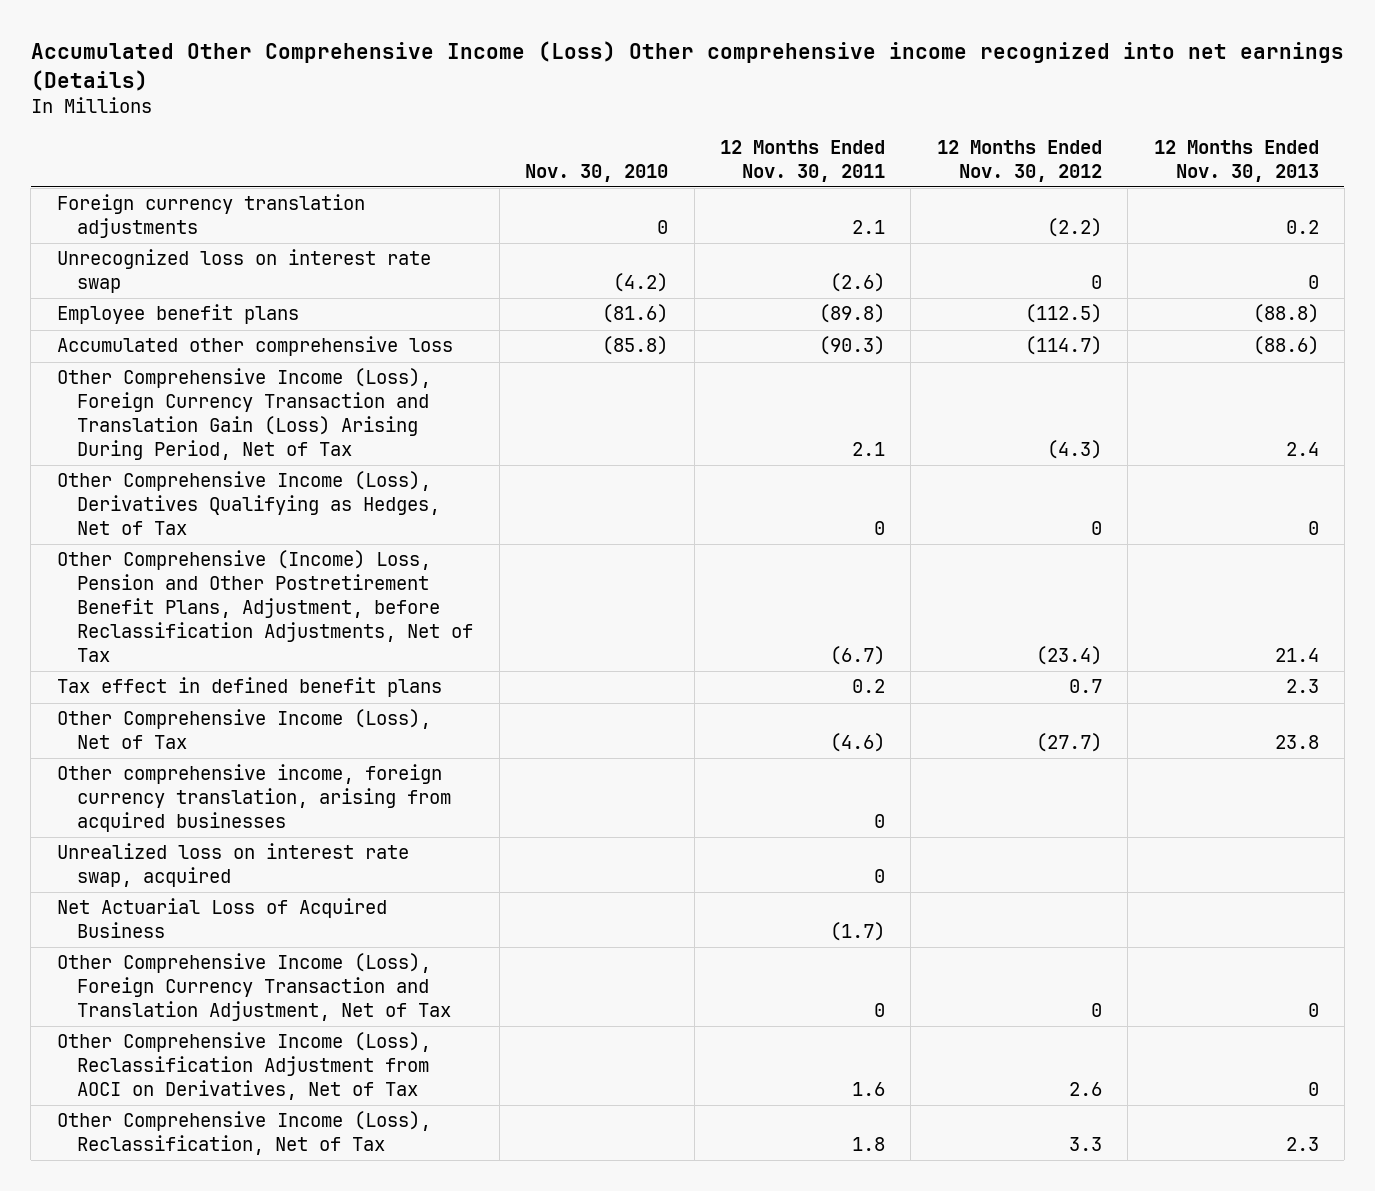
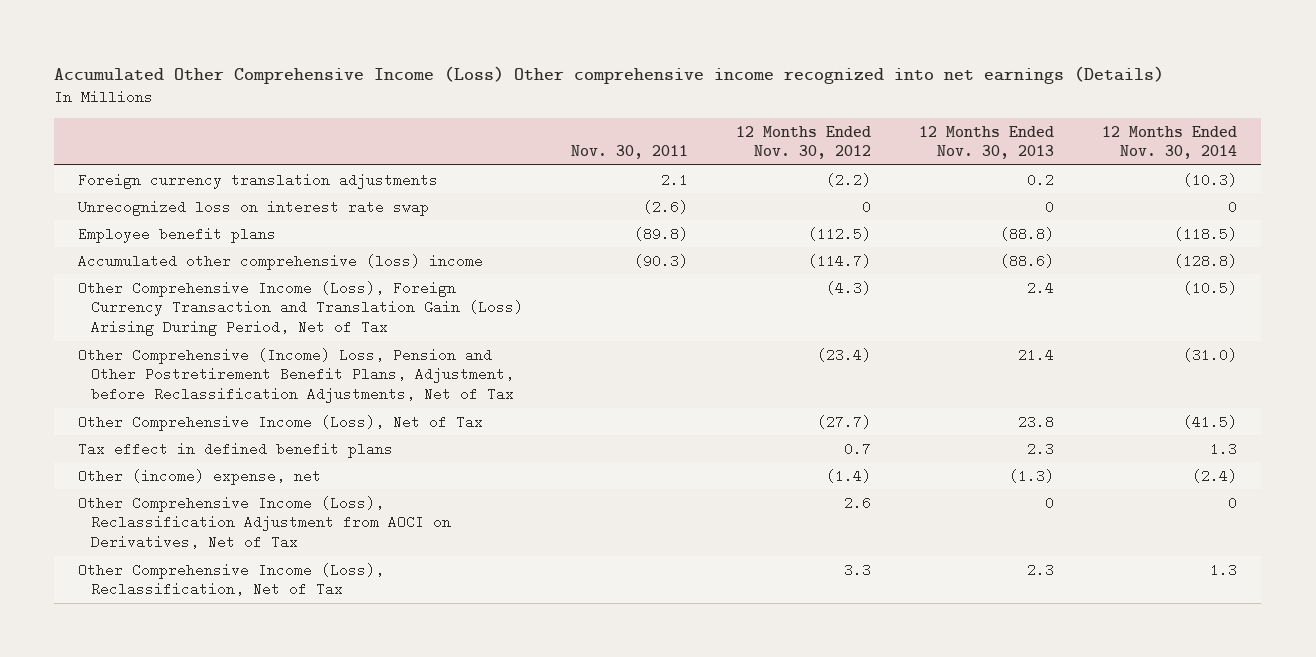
- | Nov. 30, 2010 | 12 Months Ended Nov. 30, 2011 | 12 Months Ended Nov. 30, 2012 | 12 Months Ended Nov. 30, 2013
+ | Nov. 30, 2011 | 12 Months Ended Nov. 30, 2012 | 12 Months Ended Nov. 30, 2013 | 12 Months Ended Nov. 30, 2014
- Accumulated other comprehensive loss | (85.8) | (90.3) | (114.7) | (88.6)
+ Accumulated other comprehensive (loss) income | (90.3) | (114.7) | (88.6) | (128.8)
- Other Comprehensive Income (Loss), Derivatives Qualifying as Hedges, Net of Tax | | 0 | 0 | 0
- Other comprehensive income, foreign currency translation, arising from acquired businesses | | 0 | |
- Unrealized loss on interest rate swap, acquired | | 0 | |
- Net Actuarial Loss of Acquired Business | | (1.7) | |
- Other Comprehensive Income (Loss), Foreign Currency Transaction and Translation Adjustment, Net of Tax | | 0 | 0 | 0
moved down: Tax effect in defined benefit plans | | 0.7 | 2.3 | 1.3
+ Other (income) expense, net | | (1.4) | (1.3) | (2.4)

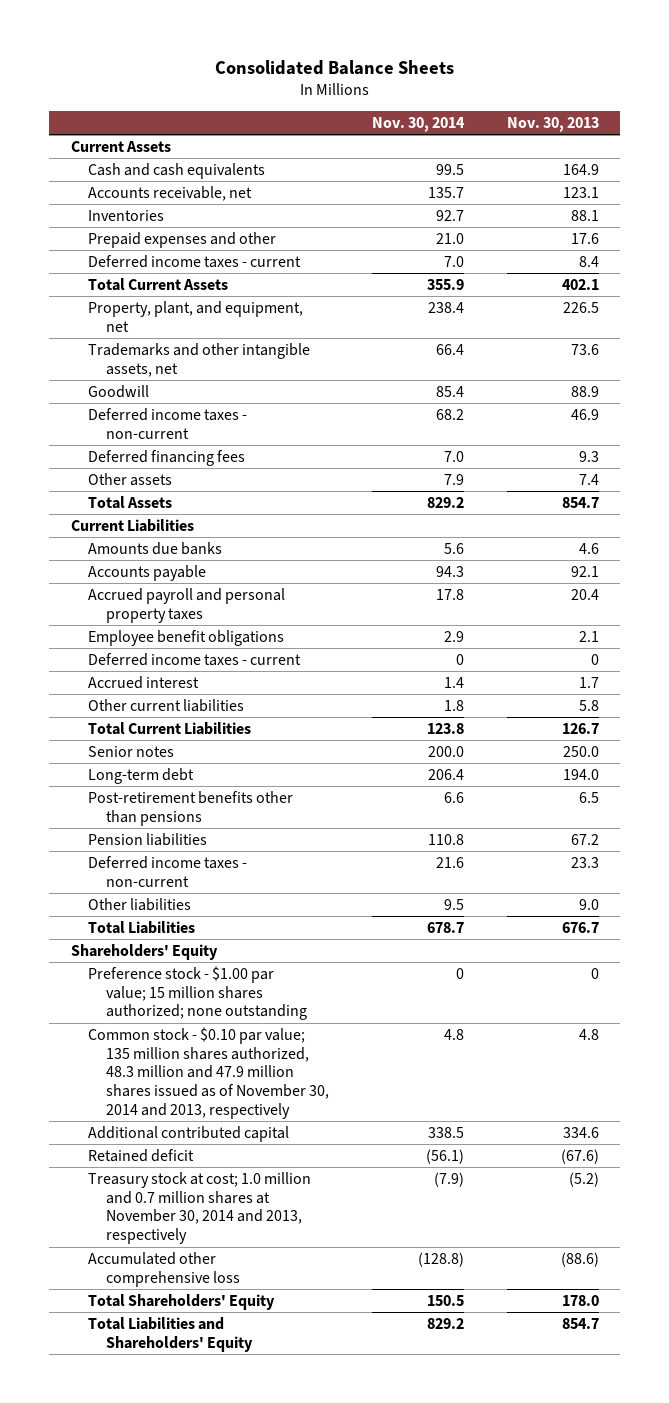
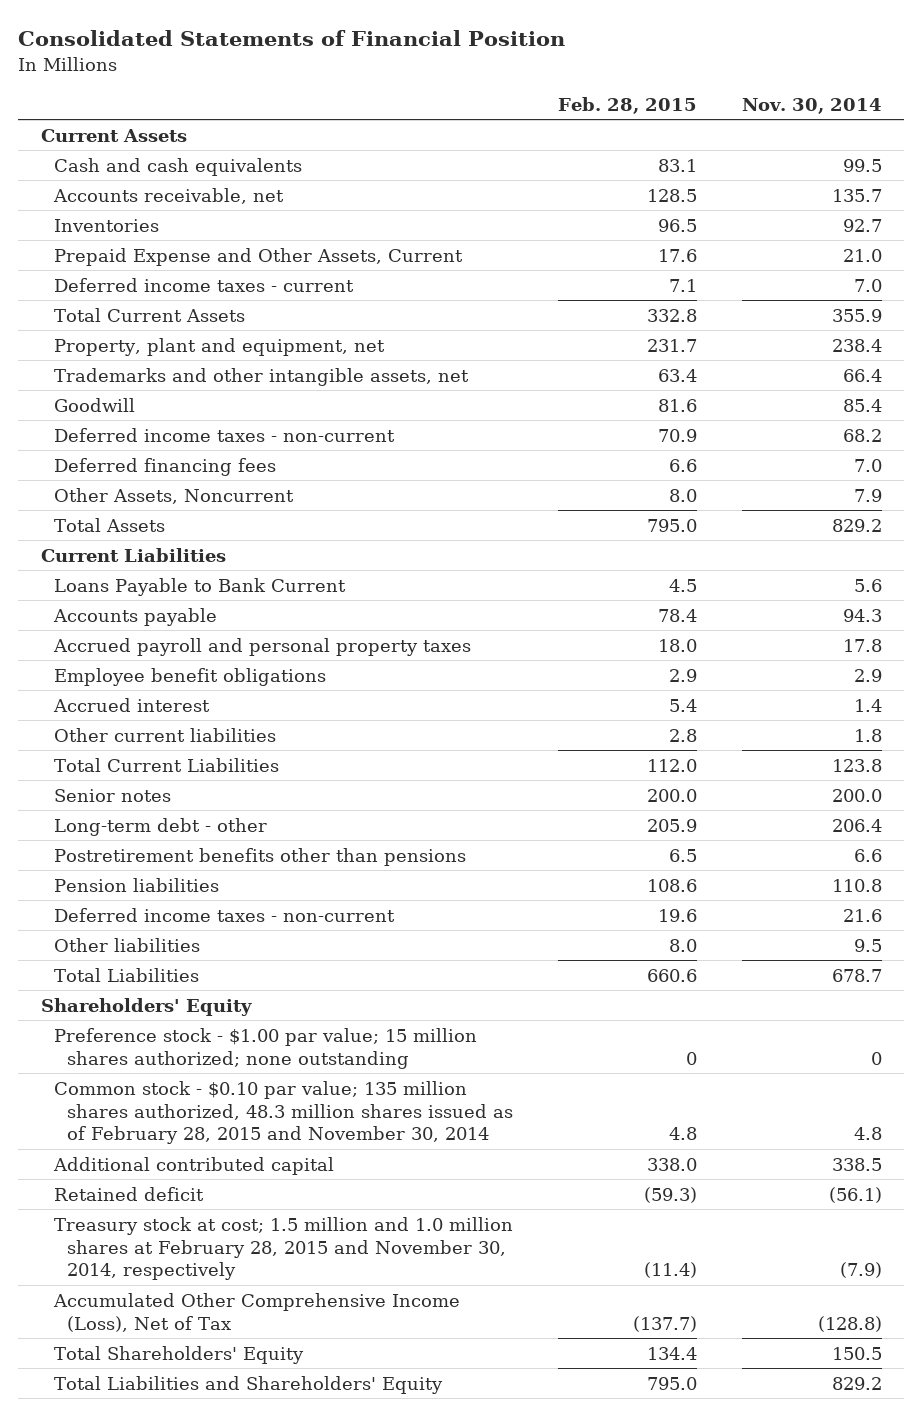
- Consolidated Balance Sheets
+ Consolidated Statements of Financial Position
- | Nov. 30, 2014 | Nov. 30, 2013
+ | Feb. 28, 2015 | Nov. 30, 2014
- Prepaid expenses and other | 21.0 | 17.6
+ Prepaid Expense and Other Assets, Current | 17.6 | 21.0
- Property, plant, and equipment, net | 238.4 | 226.5
+ Property, plant and equipment, net | 231.7 | 238.4
- Other assets | 7.9 | 7.4
+ Other Assets, Noncurrent | 8.0 | 7.9
- Amounts due banks | 5.6 | 4.6
+ Loans Payable to Bank Current | 4.5 | 5.6
- Deferred income taxes - current | 0 | 0
- Long-term debt | 206.4 | 194.0
- Post-retirement benefits other than pensions | 6.6 | 6.5
+ Long-term debt - other | 205.9 | 206.4
+ Postretirement benefits other than pensions | 6.5 | 6.6
- Common stock - $0.10 par value; 135 million shares authorized, 48.3 million and 47.9 million shares issued as of November 30, 2014 and 2013, respectively | 4.8 | 4.8
+ Common stock - $0.10 par value; 135 million shares authorized, 48.3 million shares issued as of February 28, 2015 and November 30, 2014 | 4.8 | 4.8
- Treasury stock at cost; 1.0 million and 0.7 million shares at November 30, 2014 and 2013, respectively | (7.9) | (5.2)
- Accumulated other comprehensive loss | (128.8) | (88.6)
+ Treasury stock at cost; 1.5 million and 1.0 million shares at February 28, 2015 and November 30, 2014, respectively | (11.4) | (7.9)
+ Accumulated Other Comprehensive Income (Loss), Net of Tax | (137.7) | (128.8)

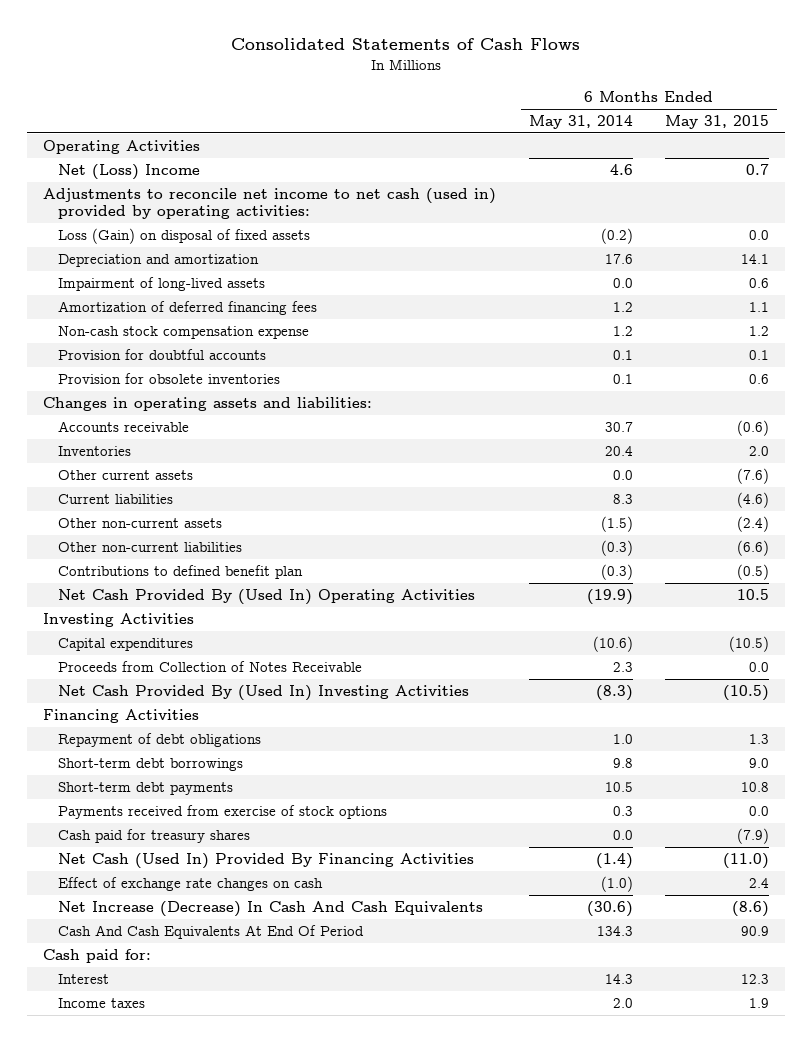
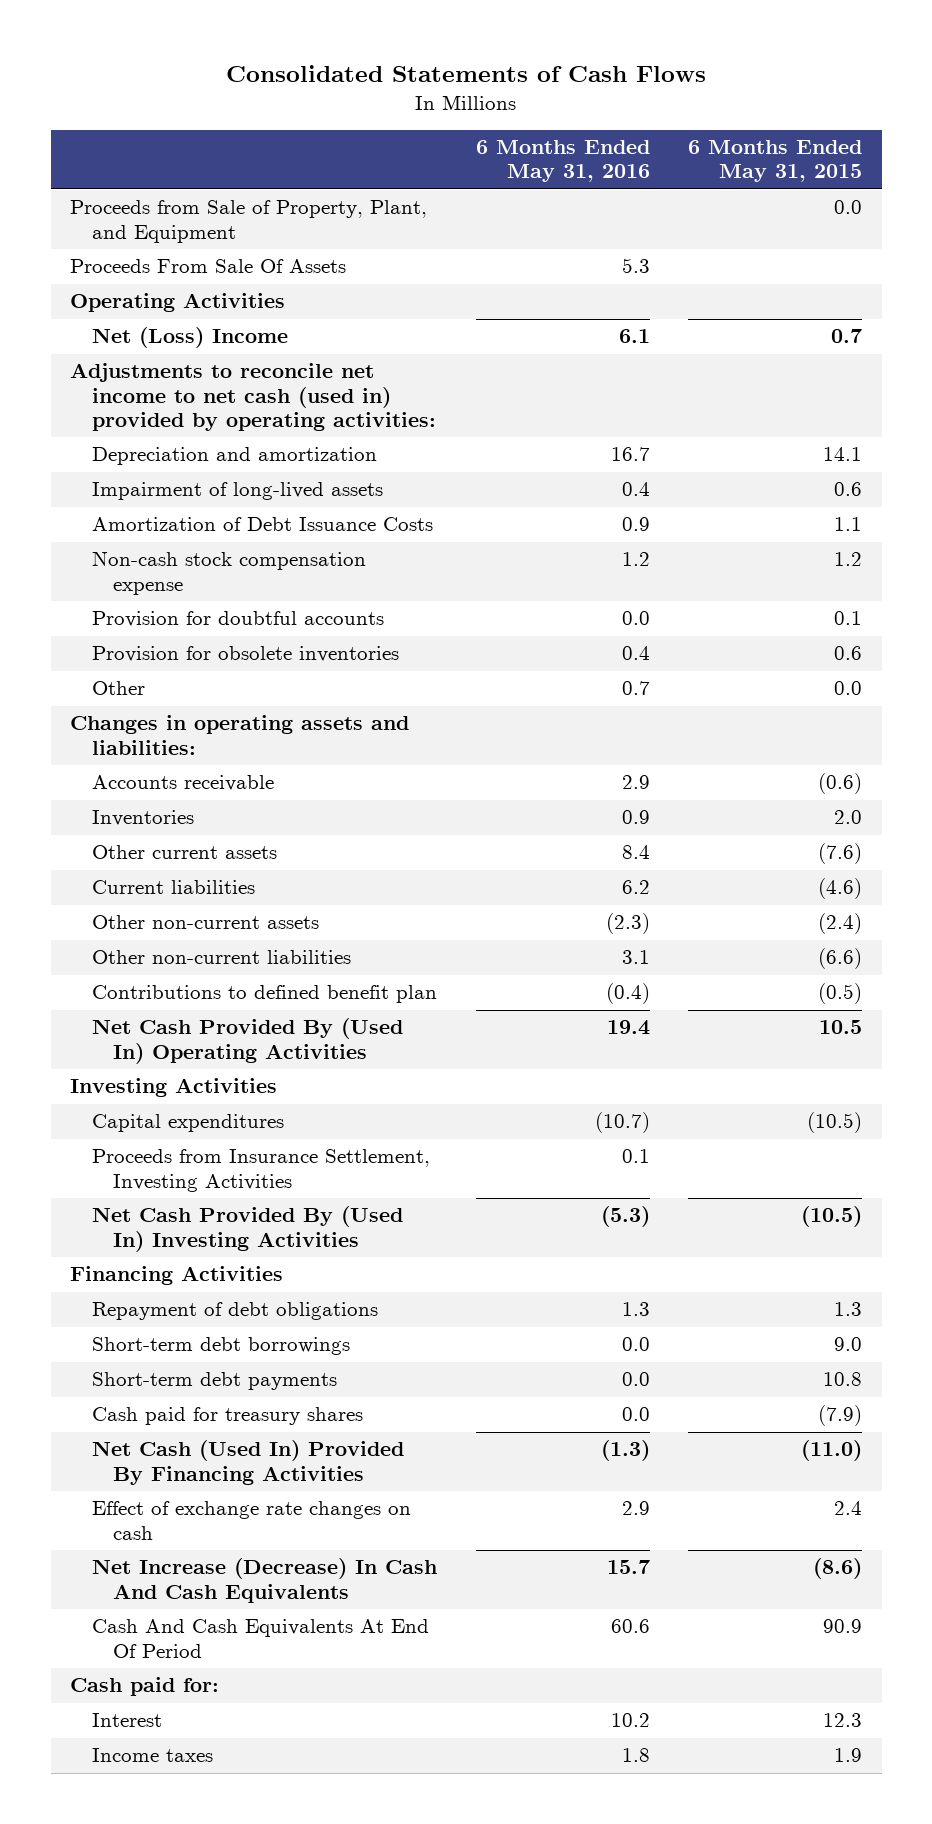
- | 6 Months Ended May 31, 2014 | 6 Months Ended May 31, 2015
+ | 6 Months Ended May 31, 2016 | 6 Months Ended May 31, 2015
+ Proceeds from Sale of Property, Plant, and Equipment | | 0.0
+ Proceeds From Sale Of Assets | 5.3 |
- Loss (Gain) on disposal of fixed assets | (0.2) | 0.0
- Amortization of deferred financing fees | 1.2 | 1.1
+ Amortization of Debt Issuance Costs | 0.9 | 1.1
+ Other | 0.7 | 0.0
- Proceeds from Collection of Notes Receivable | 2.3 | 0.0
+ Proceeds from Insurance Settlement, Investing Activities | 0.1 |
- Payments received from exercise of stock options | 0.3 | 0.0

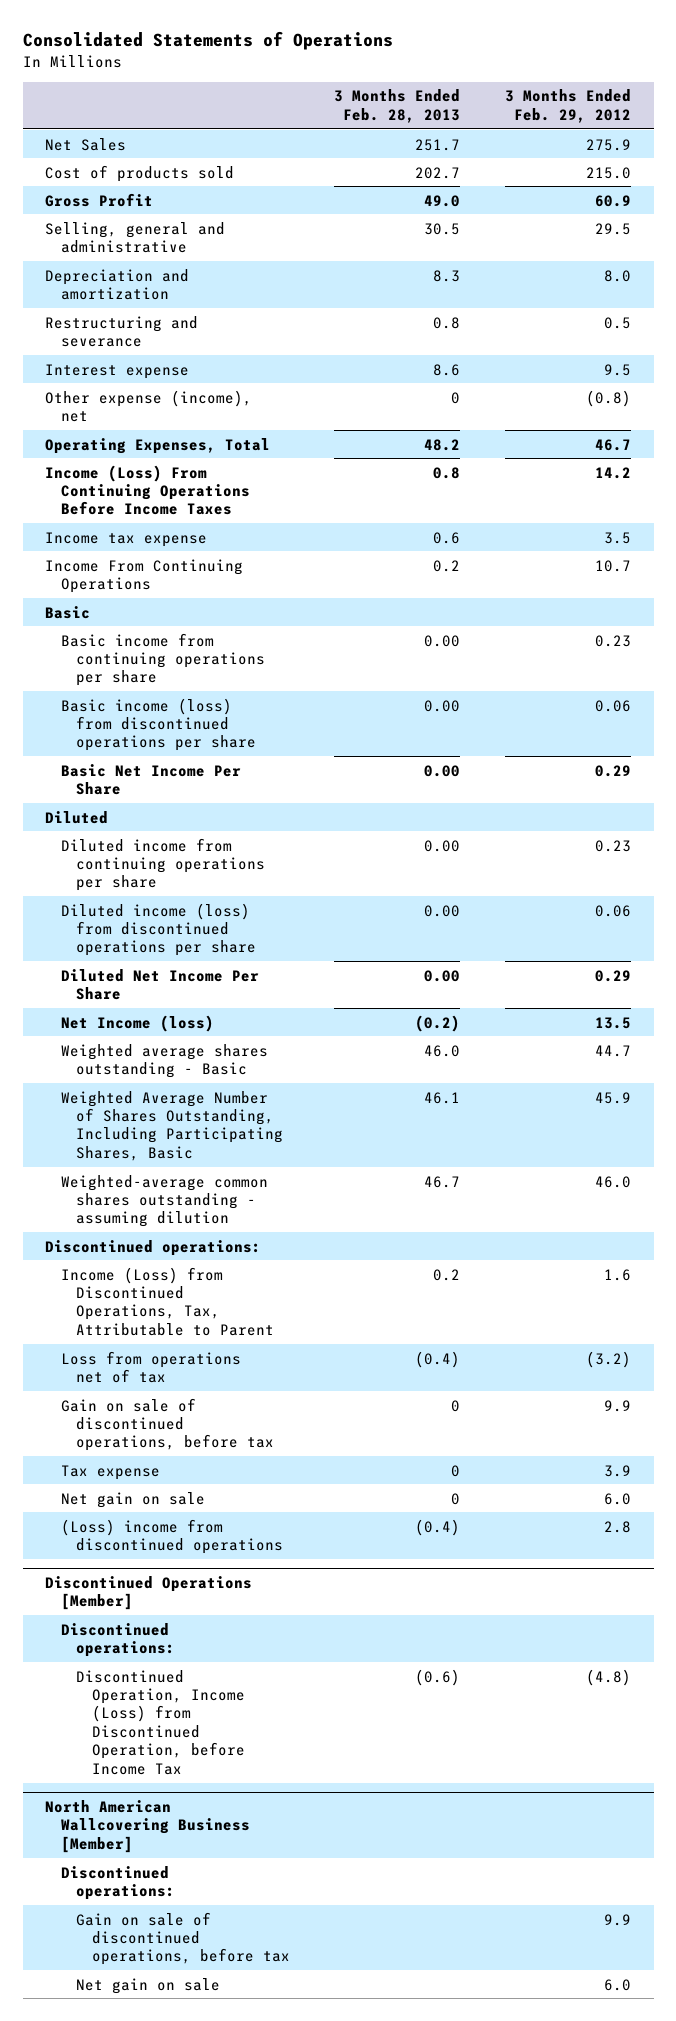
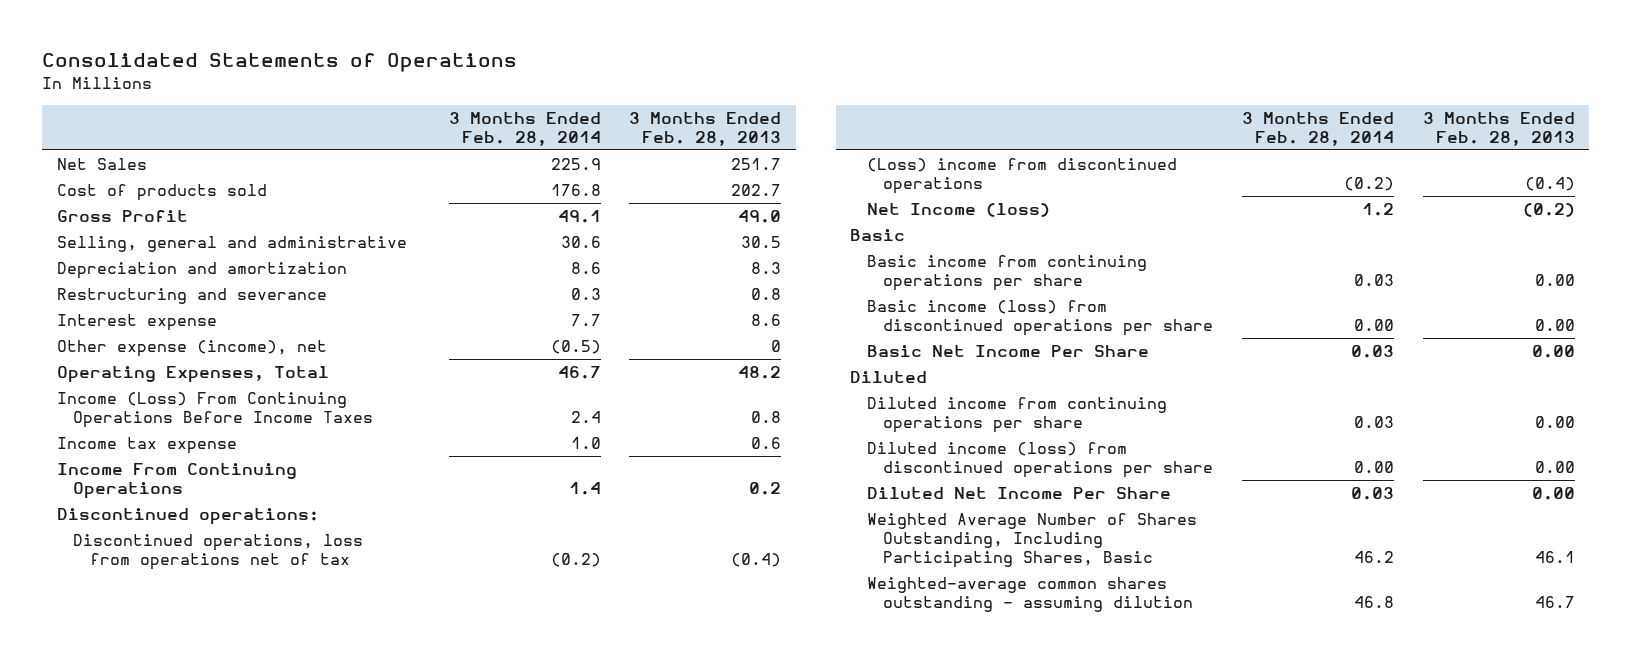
- | 3 Months Ended Feb. 28, 2013 | 3 Months Ended Feb. 29, 2012
+ | 3 Months Ended Feb. 28, 2014 | 3 Months Ended Feb. 28, 2013
moved up: Discontinued operations:
+ Discontinued operations, loss from operations net of tax | (0.2) | (0.4)
moved up: (Loss) income from discontinued operations | (0.2) | (0.4)
moved up: Net Income (loss) | 1.2 | (0.2)
- Weighted average shares outstanding - Basic | 46.0 | 44.7
- Income (Loss) from Discontinued Operations, Tax, Attributable to Parent | 0.2 | 1.6
- Loss from operations net of tax | (0.4) | (3.2)
- Gain on sale of discontinued operations, before tax | 0 | 9.9
- Tax expense | 0 | 3.9
- Net gain on sale | 0 | 6.0
- Discontinued Operations [Member]
- Discontinued operations:
- Discontinued Operation, Income (Loss) from Discontinued Operation, before Income Tax | (0.6) | (4.8)
- North American Wallcovering Business [Member]
- Discontinued operations:
- Gain on sale of discontinued operations, before tax | | 9.9
- Net gain on sale | | 6.0

